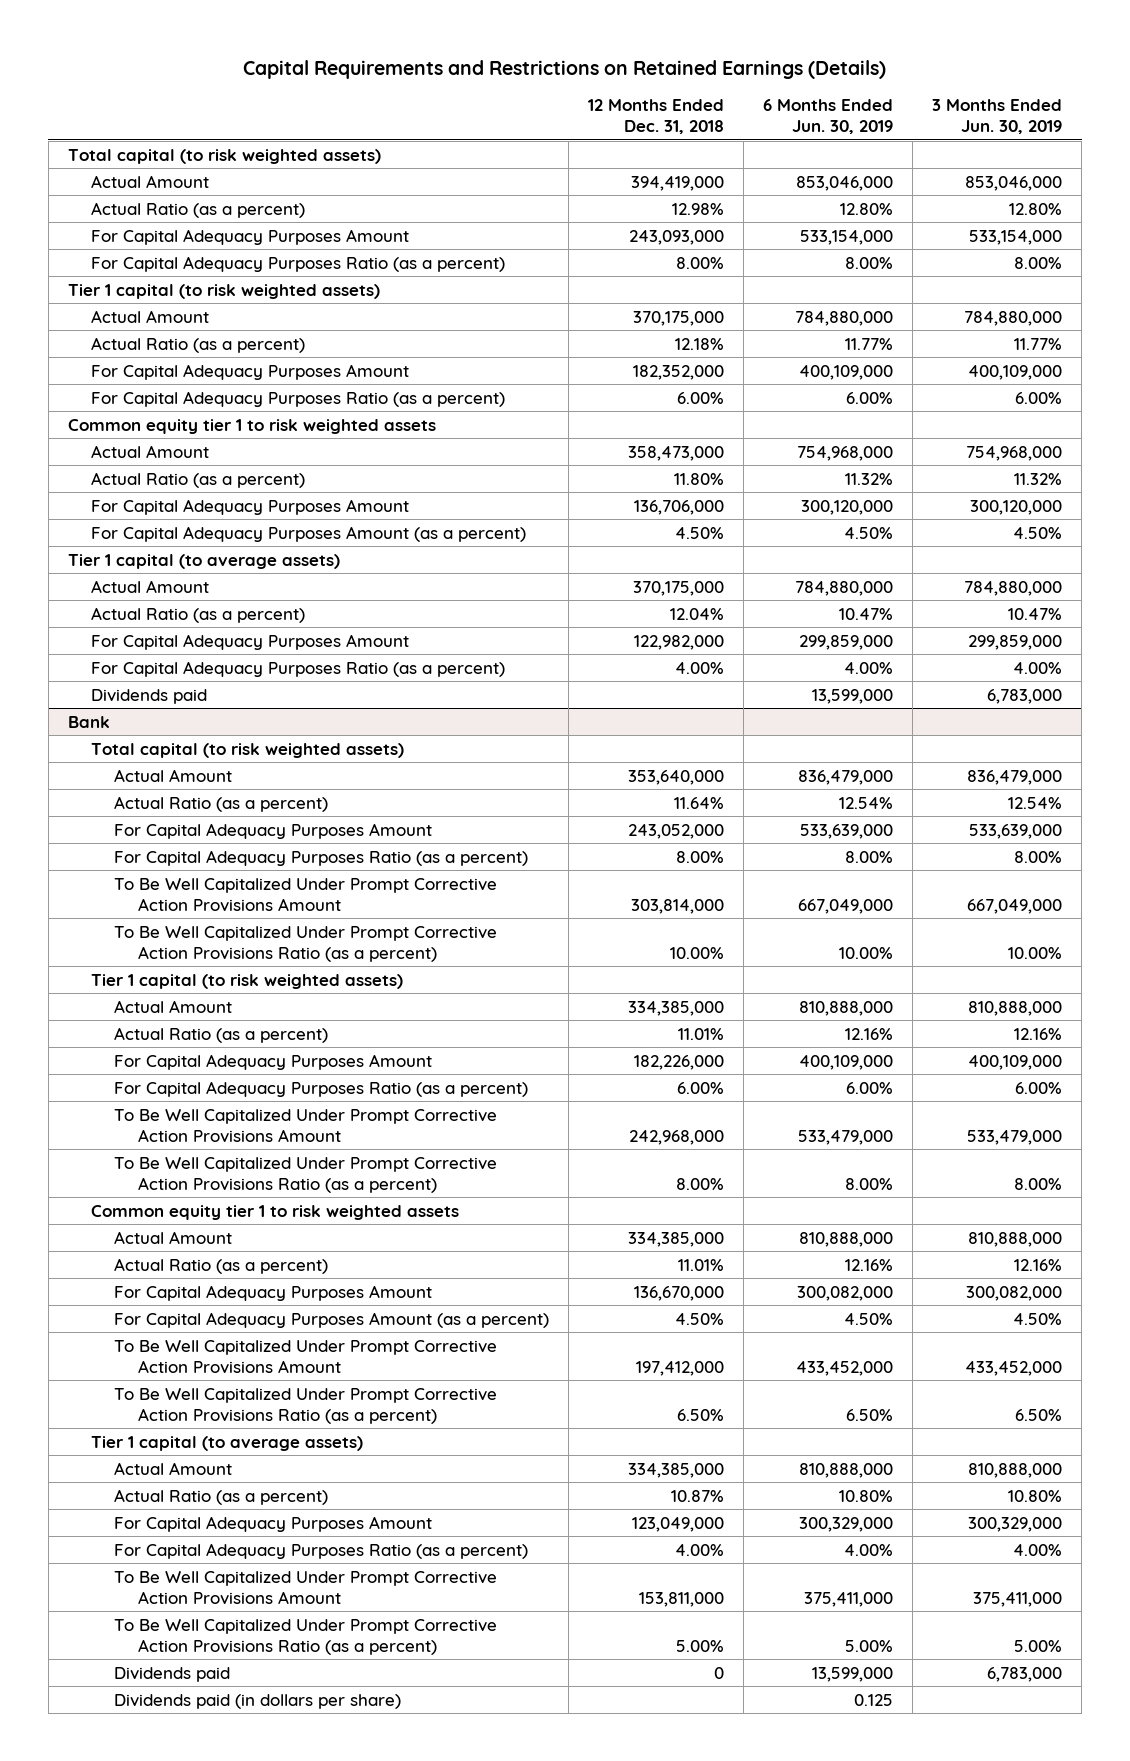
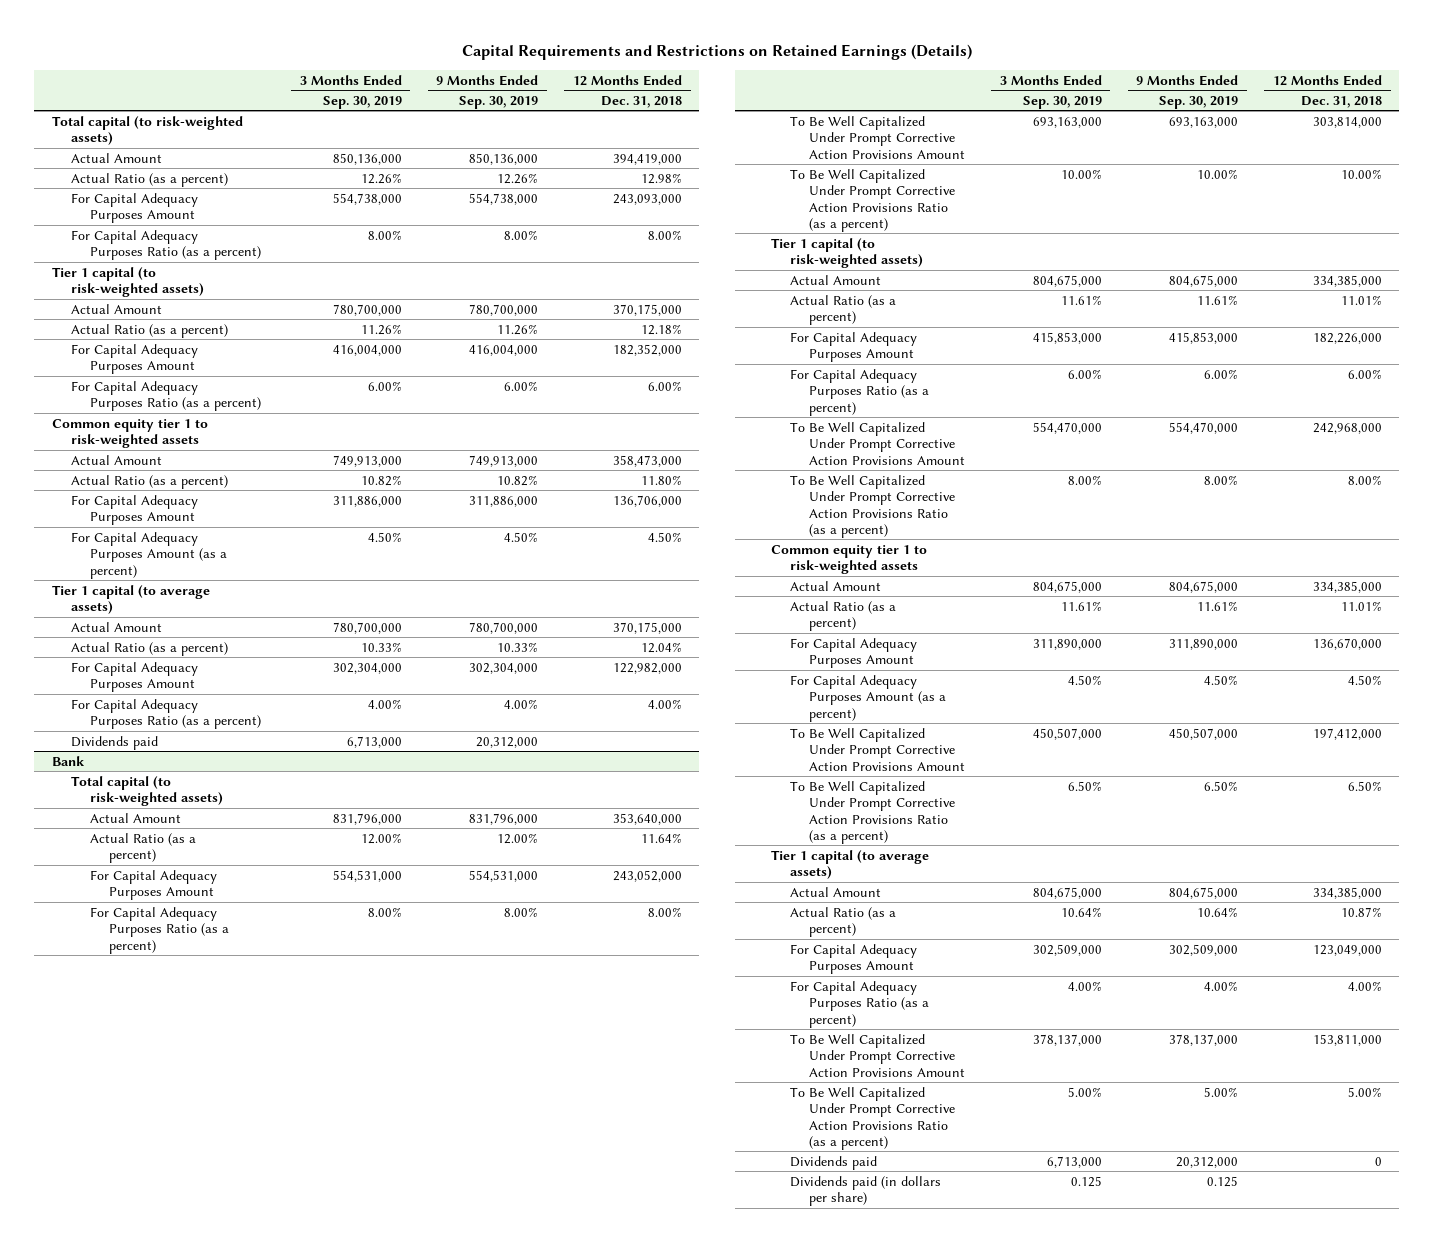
- | 12 Months Ended Dec. 31, 2018 | 6 Months Ended Jun. 30, 2019 | 3 Months Ended Jun. 30, 2019
+ | 3 Months Ended Sep. 30, 2019 | 9 Months Ended Sep. 30, 2019 | 12 Months Ended Dec. 31, 2018
- Total capital (to risk weighted assets)
+ Total capital (to risk-weighted assets)
- Tier 1 capital (to risk weighted assets)
+ Tier 1 capital (to risk-weighted assets)
- Common equity tier 1 to risk weighted assets
+ Common equity tier 1 to risk-weighted assets
@ Bank
- Total capital (to risk weighted assets)
+ Total capital (to risk-weighted assets)
- Tier 1 capital (to risk weighted assets)
+ Tier 1 capital (to risk-weighted assets)
- Common equity tier 1 to risk weighted assets
+ Common equity tier 1 to risk-weighted assets

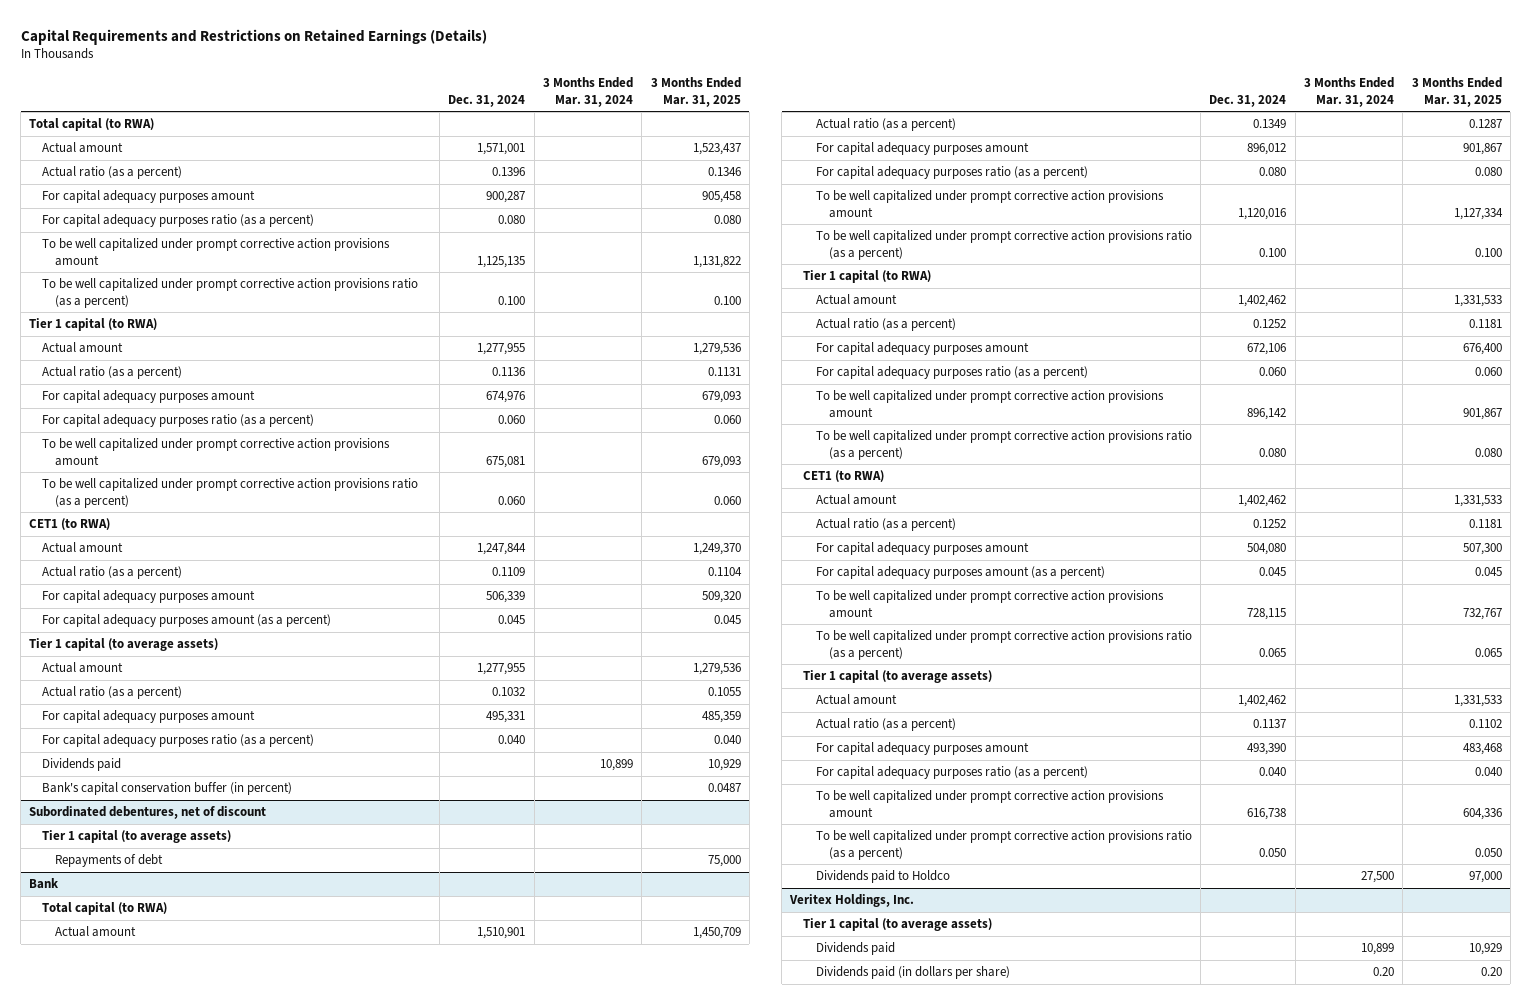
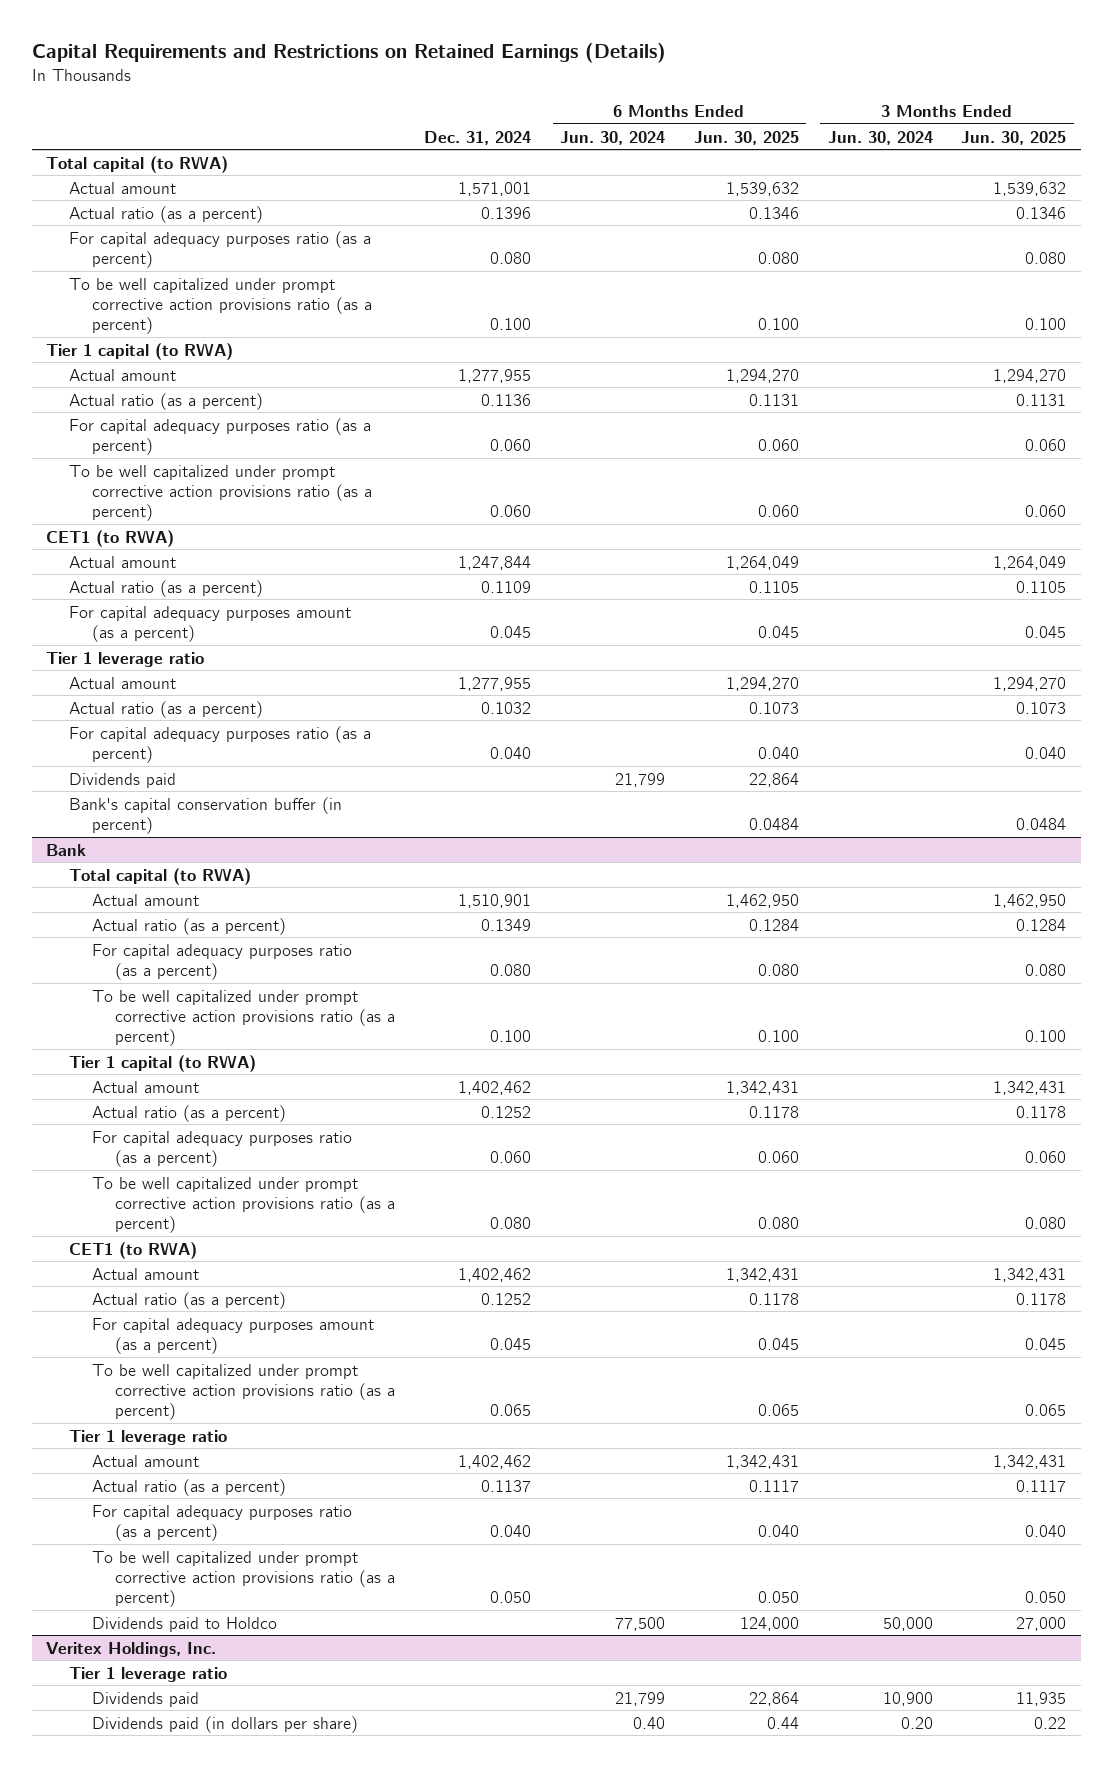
- | Dec. 31, 2024 | 3 Months Ended Mar. 31, 2024 | 3 Months Ended Mar. 31, 2025
+ | Dec. 31, 2024 | 6 Months Ended Jun. 30, 2024 | 6 Months Ended Jun. 30, 2025 | 3 Months Ended Jun. 30, 2024 | 3 Months Ended Jun. 30, 2025
- For capital adequacy purposes amount | 900,287 | | 905,458
- To be well capitalized under prompt corrective action provisions amount | 1,125,135 | | 1,131,822
- For capital adequacy purposes amount | 674,976 | | 679,093
- To be well capitalized under prompt corrective action provisions amount | 675,081 | | 679,093
- For capital adequacy purposes amount | 506,339 | | 509,320
- Tier 1 capital (to average assets)
+ Tier 1 leverage ratio
- For capital adequacy purposes amount | 495,331 | | 485,359
- Subordinated debentures, net of discount
- Tier 1 capital (to average assets)
- Repayments of debt | | | 75,000
@ Bank
- For capital adequacy purposes amount | 896,012 | | 901,867
- To be well capitalized under prompt corrective action provisions amount | 1,120,016 | | 1,127,334
- For capital adequacy purposes amount | 672,106 | | 676,400
- To be well capitalized under prompt corrective action provisions amount | 896,142 | | 901,867
- For capital adequacy purposes amount | 504,080 | | 507,300
- To be well capitalized under prompt corrective action provisions amount | 728,115 | | 732,767
- Tier 1 capital (to average assets)
+ Tier 1 leverage ratio
- For capital adequacy purposes amount | 493,390 | | 483,468
- To be well capitalized under prompt corrective action provisions amount | 616,738 | | 604,336
@ Veritex Holdings, Inc.
- Tier 1 capital (to average assets)
+ Tier 1 leverage ratio

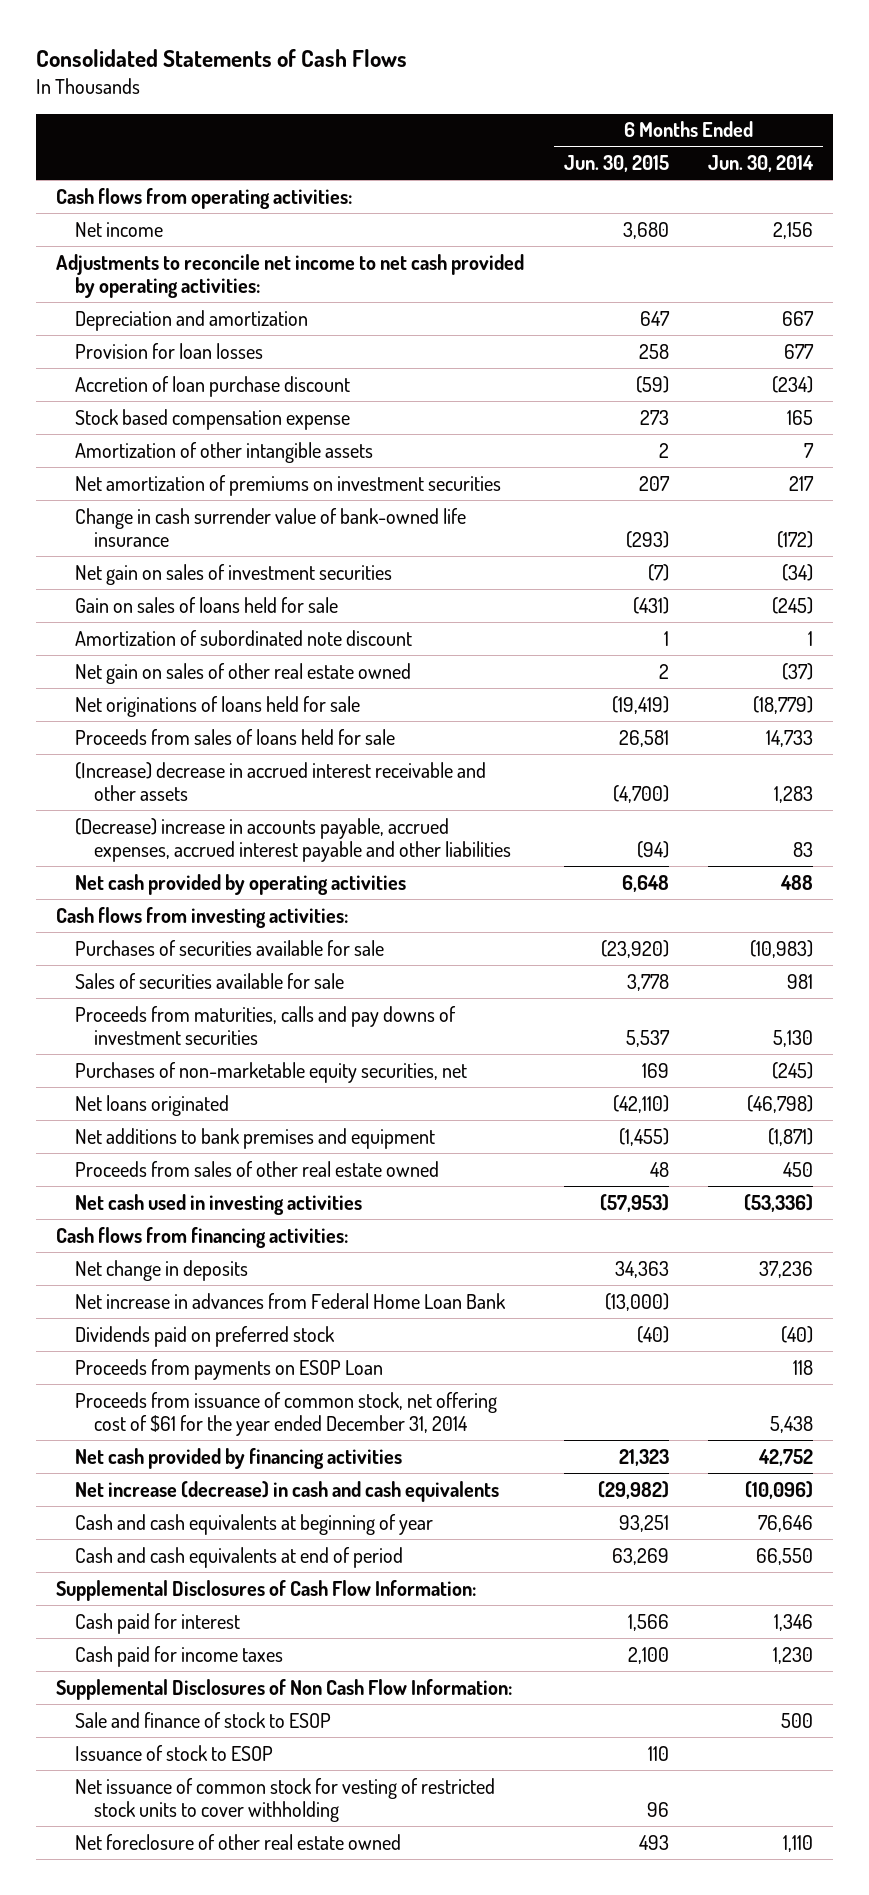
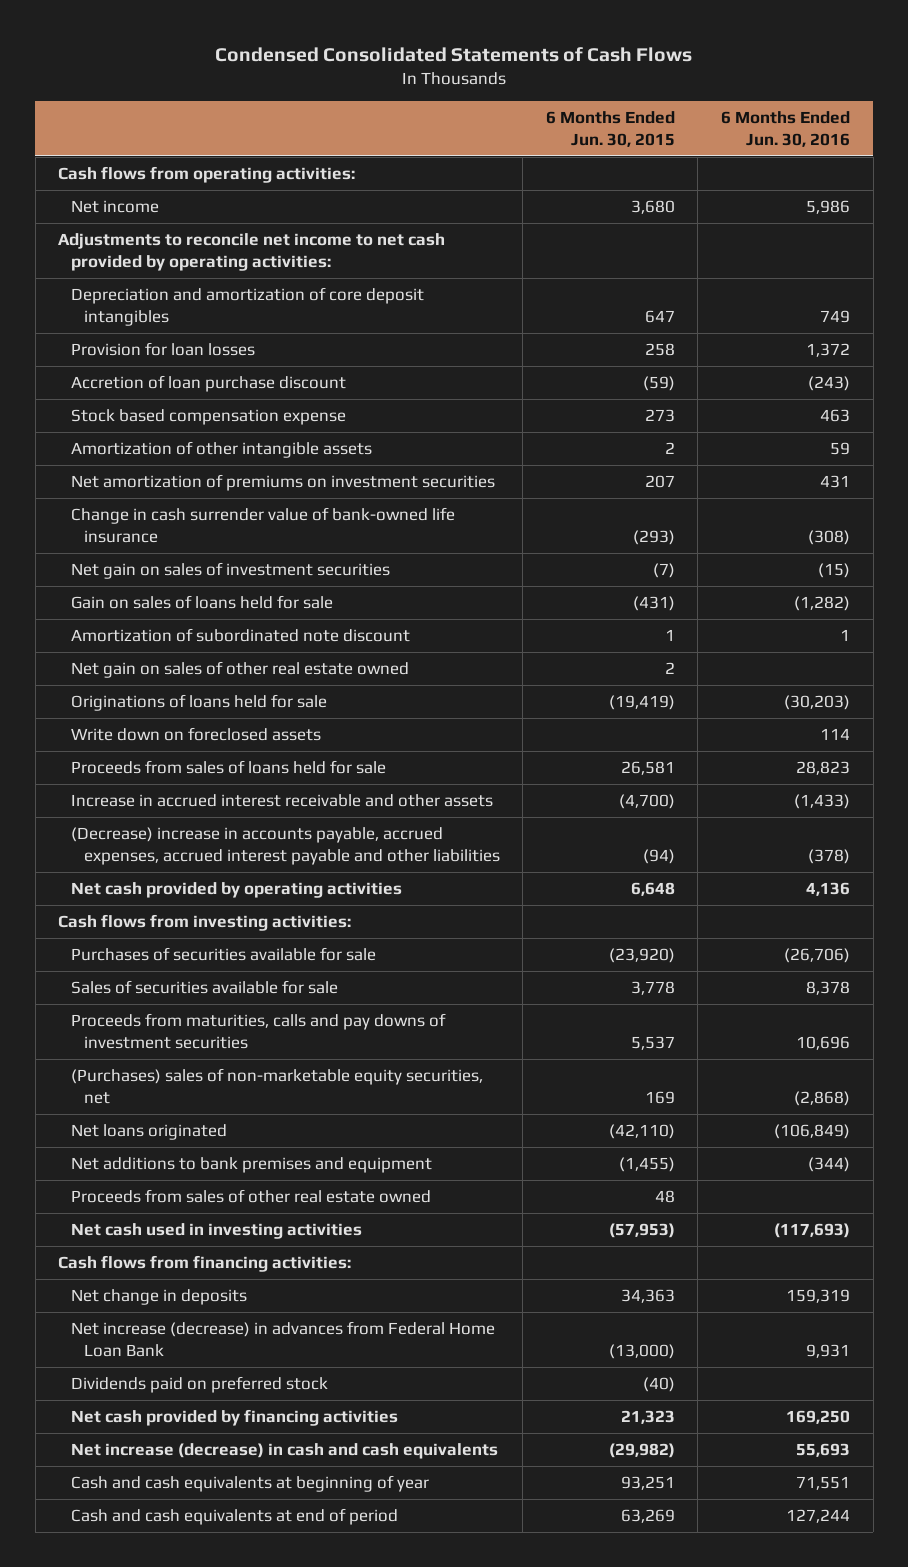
- Consolidated Statements of Cash Flows
+ Condensed Consolidated Statements of Cash Flows
- | 6 Months Ended Jun. 30, 2015 | 6 Months Ended Jun. 30, 2014
+ | 6 Months Ended Jun. 30, 2015 | 6 Months Ended Jun. 30, 2016
- Depreciation and amortization | 647 | 667
+ Depreciation and amortization of core deposit intangibles | 647 | 749
- Net originations of loans held for sale | (19,419) | (18,779)
+ Originations of loans held for sale | (19,419) | (30,203)
+ Write down on foreclosed assets | | 114
- (Increase) decrease in accrued interest receivable and other assets | (4,700) | 1,283
+ Increase in accrued interest receivable and other assets | (4,700) | (1,433)
- Purchases of non-marketable equity securities, net | 169 | (245)
+ (Purchases) sales of non-marketable equity securities, net | 169 | (2,868)
- Net increase in advances from Federal Home Loan Bank | (13,000) |
+ Net increase (decrease) in advances from Federal Home Loan Bank | (13,000) | 9,931
- Proceeds from payments on ESOP Loan | | 118
- Proceeds from issuance of common stock, net offering cost of $61 for the year ended December 31, 2014 | | 5,438
- Supplemental Disclosures of Cash Flow Information:
- Cash paid for interest | 1,566 | 1,346
- Cash paid for income taxes | 2,100 | 1,230
- Supplemental Disclosures of Non Cash Flow Information:
- Sale and finance of stock to ESOP | | 500
- Issuance of stock to ESOP | 110 |
- Net issuance of common stock for vesting of restricted stock units to cover withholding | 96 |
- Net foreclosure of other real estate owned | 493 | 1,110

